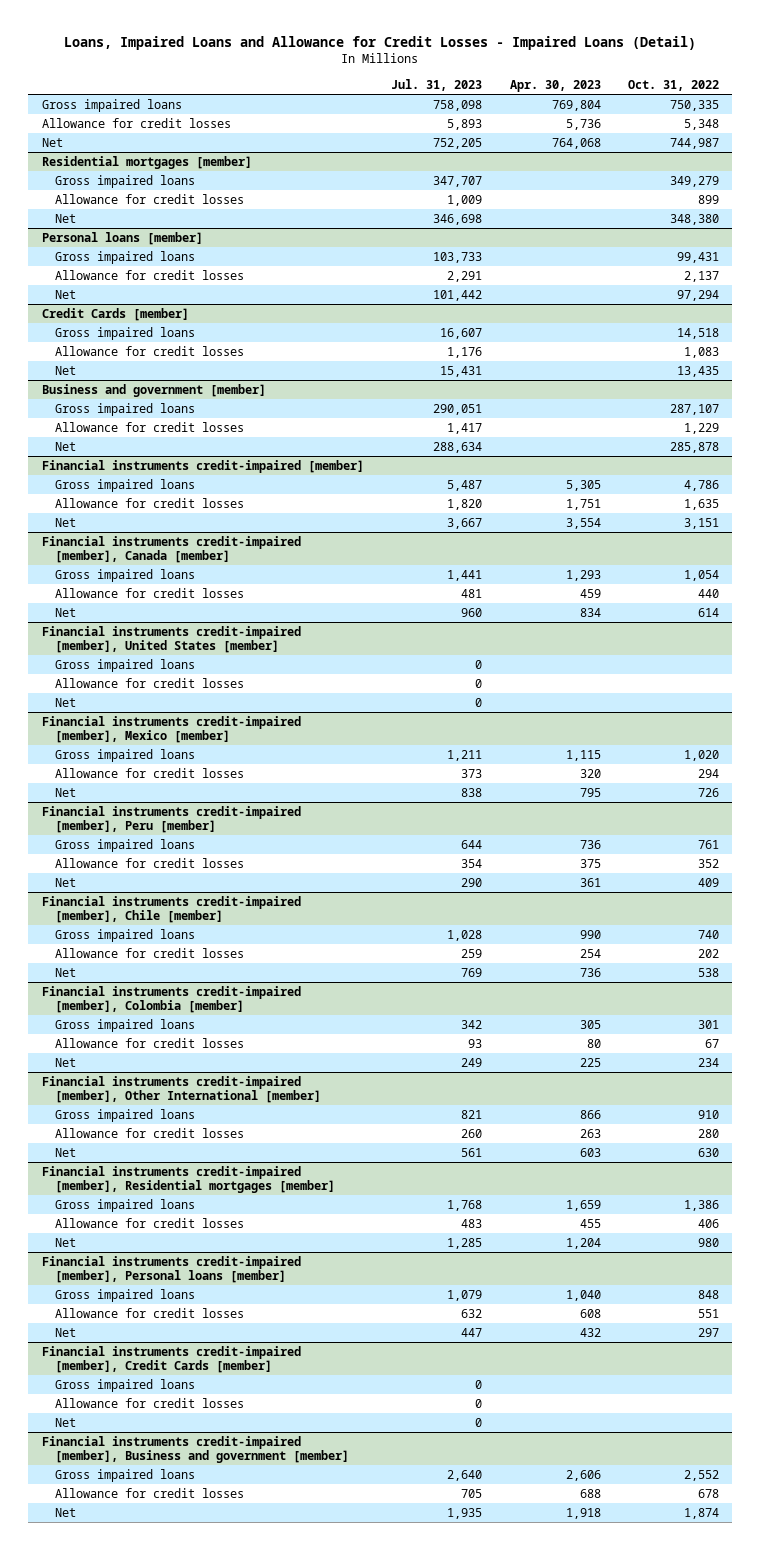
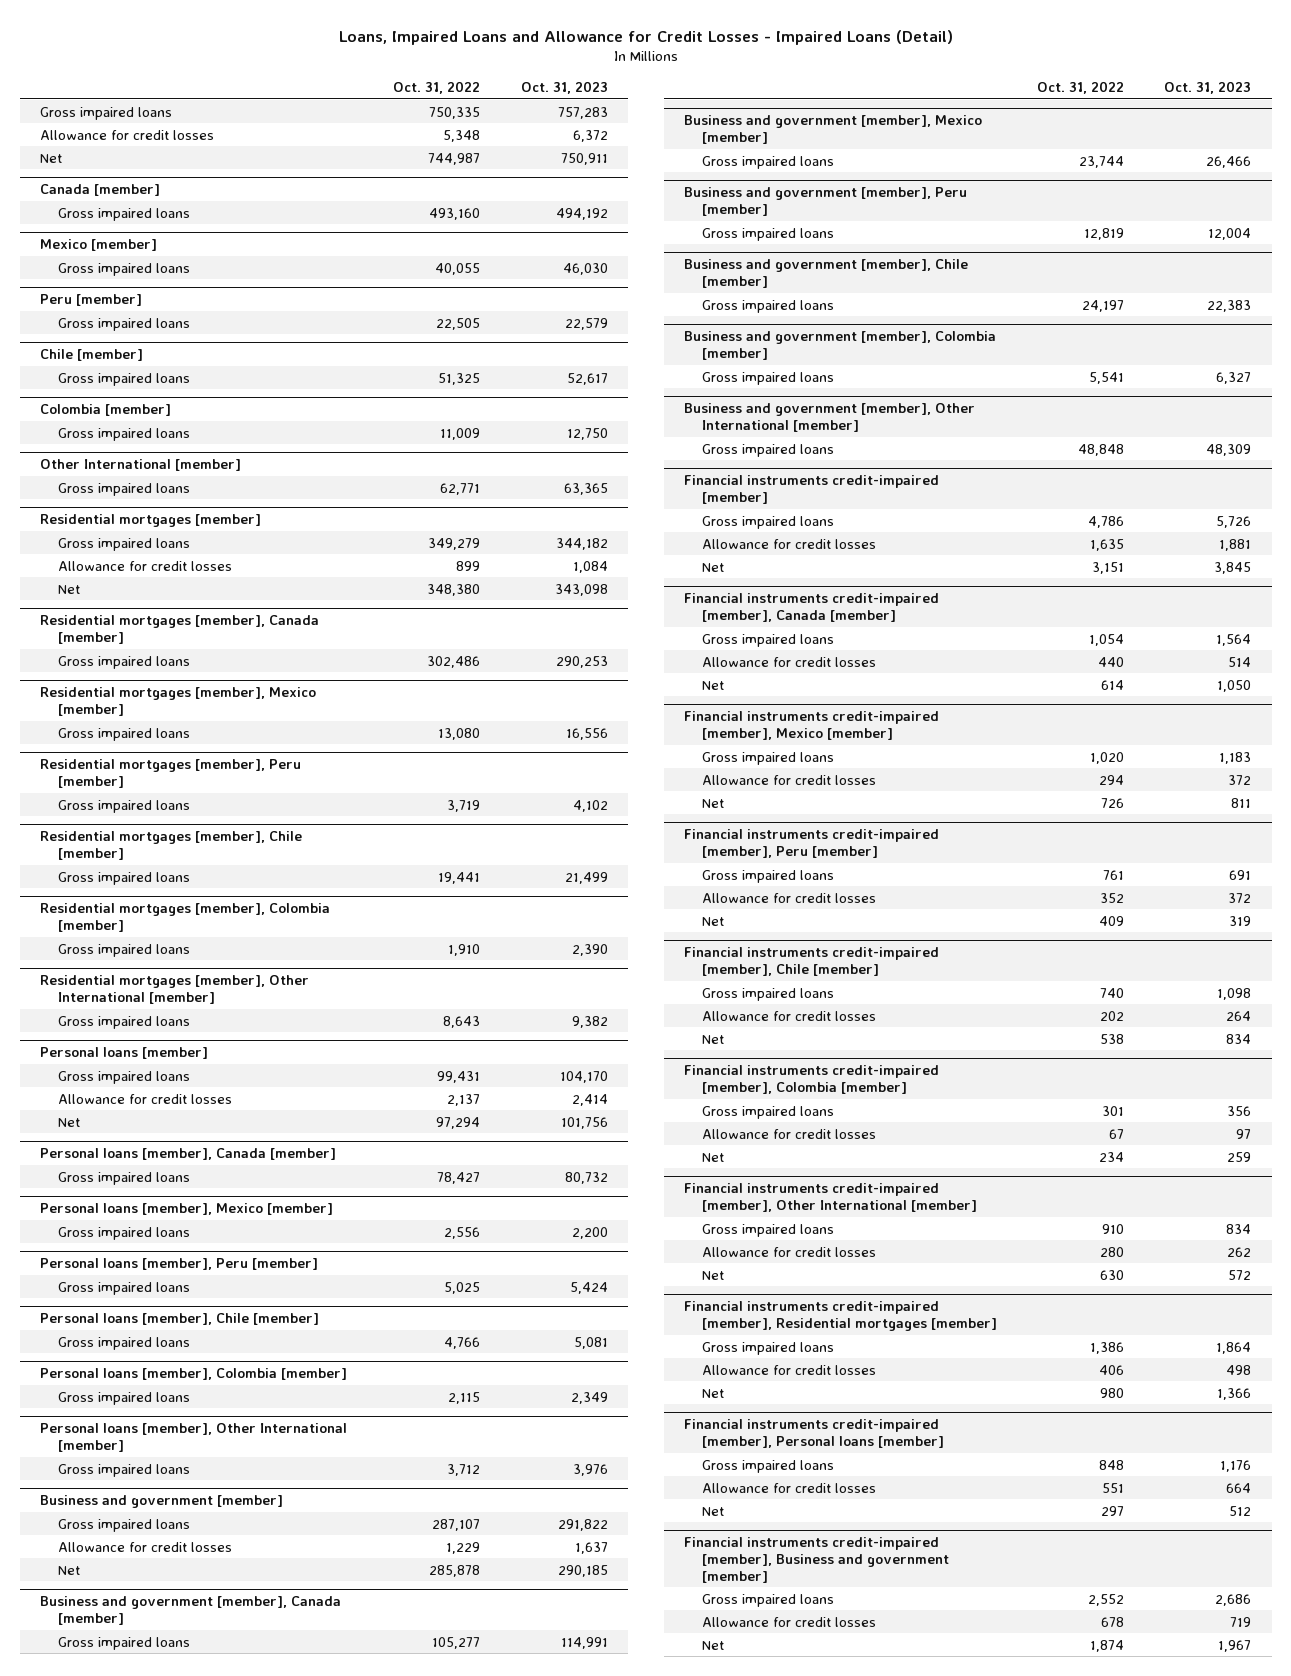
- | Jul. 31, 2023 | Apr. 30, 2023 | Oct. 31, 2022
+ | Oct. 31, 2022 | Oct. 31, 2023
+ Canada [member]
+ Gross impaired loans | 493,160 | 494,192
+ Mexico [member]
+ Gross impaired loans | 40,055 | 46,030
+ Peru [member]
+ Gross impaired loans | 22,505 | 22,579
+ Chile [member]
+ Gross impaired loans | 51,325 | 52,617
+ Colombia [member]
+ Gross impaired loans | 11,009 | 12,750
+ Other International [member]
+ Gross impaired loans | 62,771 | 63,365
+ Residential mortgages [member], Canada [member]
+ Gross impaired loans | 302,486 | 290,253
+ Residential mortgages [member], Mexico [member]
+ Gross impaired loans | 13,080 | 16,556
+ Residential mortgages [member], Peru [member]
+ Gross impaired loans | 3,719 | 4,102
+ Residential mortgages [member], Chile [member]
+ Gross impaired loans | 19,441 | 21,499
+ Residential mortgages [member], Colombia [member]
+ Gross impaired loans | 1,910 | 2,390
+ Residential mortgages [member], Other International [member]
+ Gross impaired loans | 8,643 | 9,382
- Credit Cards [member]
- Gross impaired loans | 16,607 | | 14,518
- Allowance for credit losses | 1,176 | | 1,083
- Net | 15,431 | | 13,435
+ Personal loans [member], Canada [member]
+ Gross impaired loans | 78,427 | 80,732
+ Personal loans [member], Mexico [member]
+ Gross impaired loans | 2,556 | 2,200
+ Personal loans [member], Peru [member]
+ Gross impaired loans | 5,025 | 5,424
+ Personal loans [member], Chile [member]
+ Gross impaired loans | 4,766 | 5,081
+ Personal loans [member], Colombia [member]
+ Gross impaired loans | 2,115 | 2,349
+ Personal loans [member], Other International [member]
+ Gross impaired loans | 3,712 | 3,976
+ Business and government [member], Canada [member]
+ Gross impaired loans | 105,277 | 114,991
+ Business and government [member], Mexico [member]
+ Gross impaired loans | 23,744 | 26,466
+ Business and government [member], Peru [member]
+ Gross impaired loans | 12,819 | 12,004
+ Business and government [member], Chile [member]
+ Gross impaired loans | 24,197 | 22,383
+ Business and government [member], Colombia [member]
+ Gross impaired loans | 5,541 | 6,327
+ Business and government [member], Other International [member]
+ Gross impaired loans | 48,848 | 48,309
- Financial instruments credit-impaired [member], United States [member]
- Gross impaired loans | 0 | |
- Allowance for credit losses | 0 | |
- Net | 0 | |
- Financial instruments credit-impaired [member], Credit Cards [member]
- Gross impaired loans | 0 | |
- Allowance for credit losses | 0 | |
- Net | 0 | |

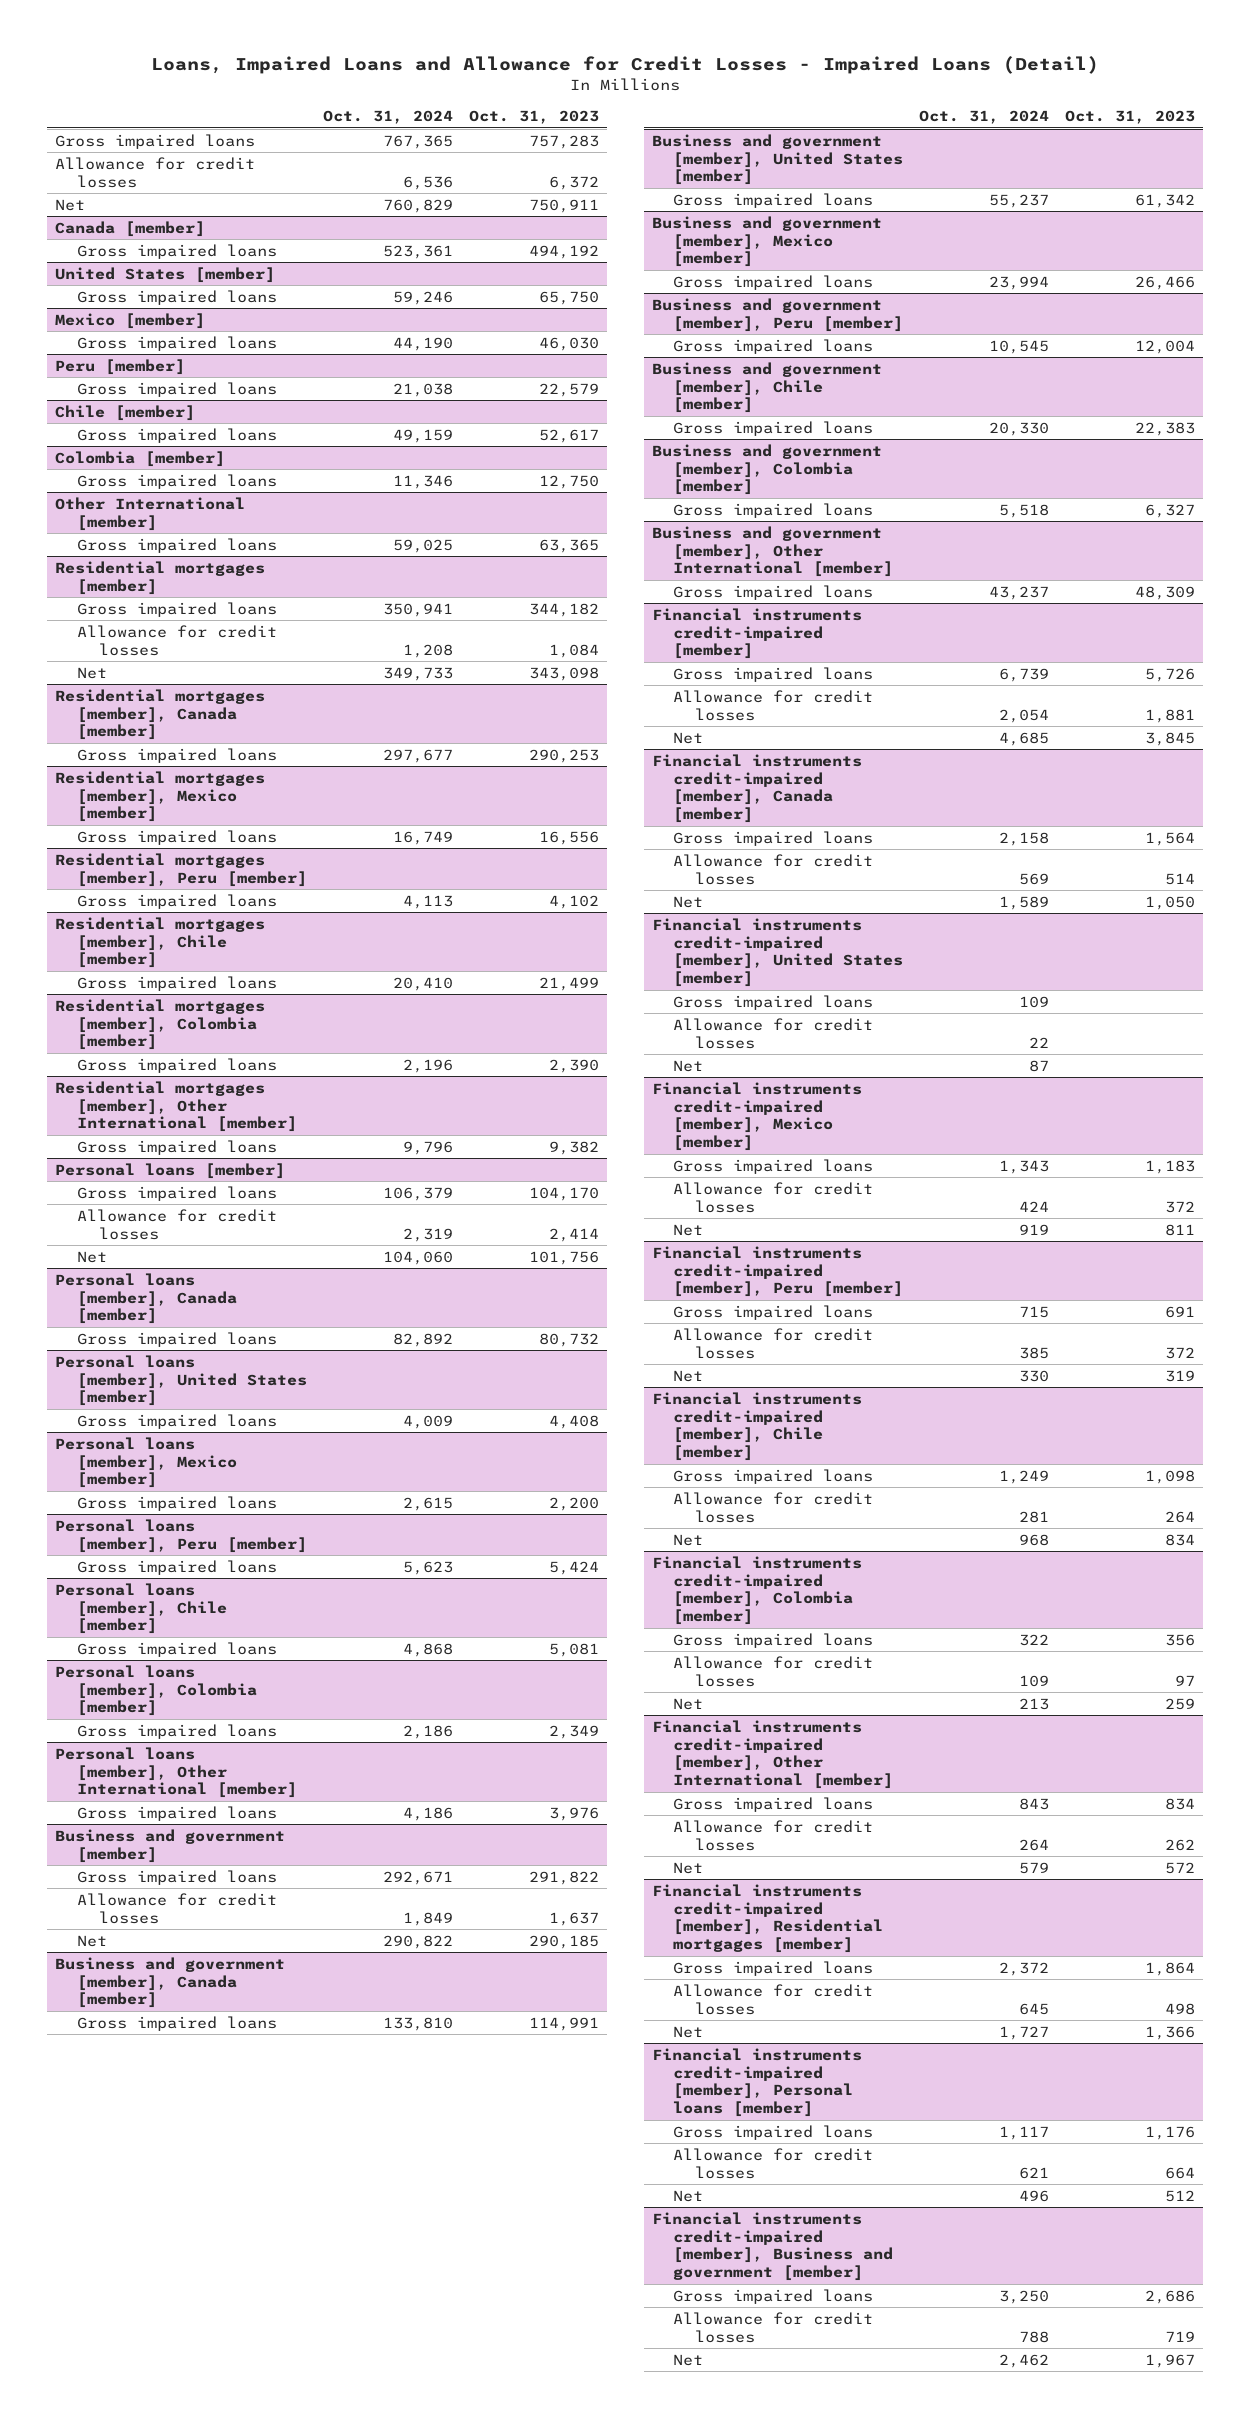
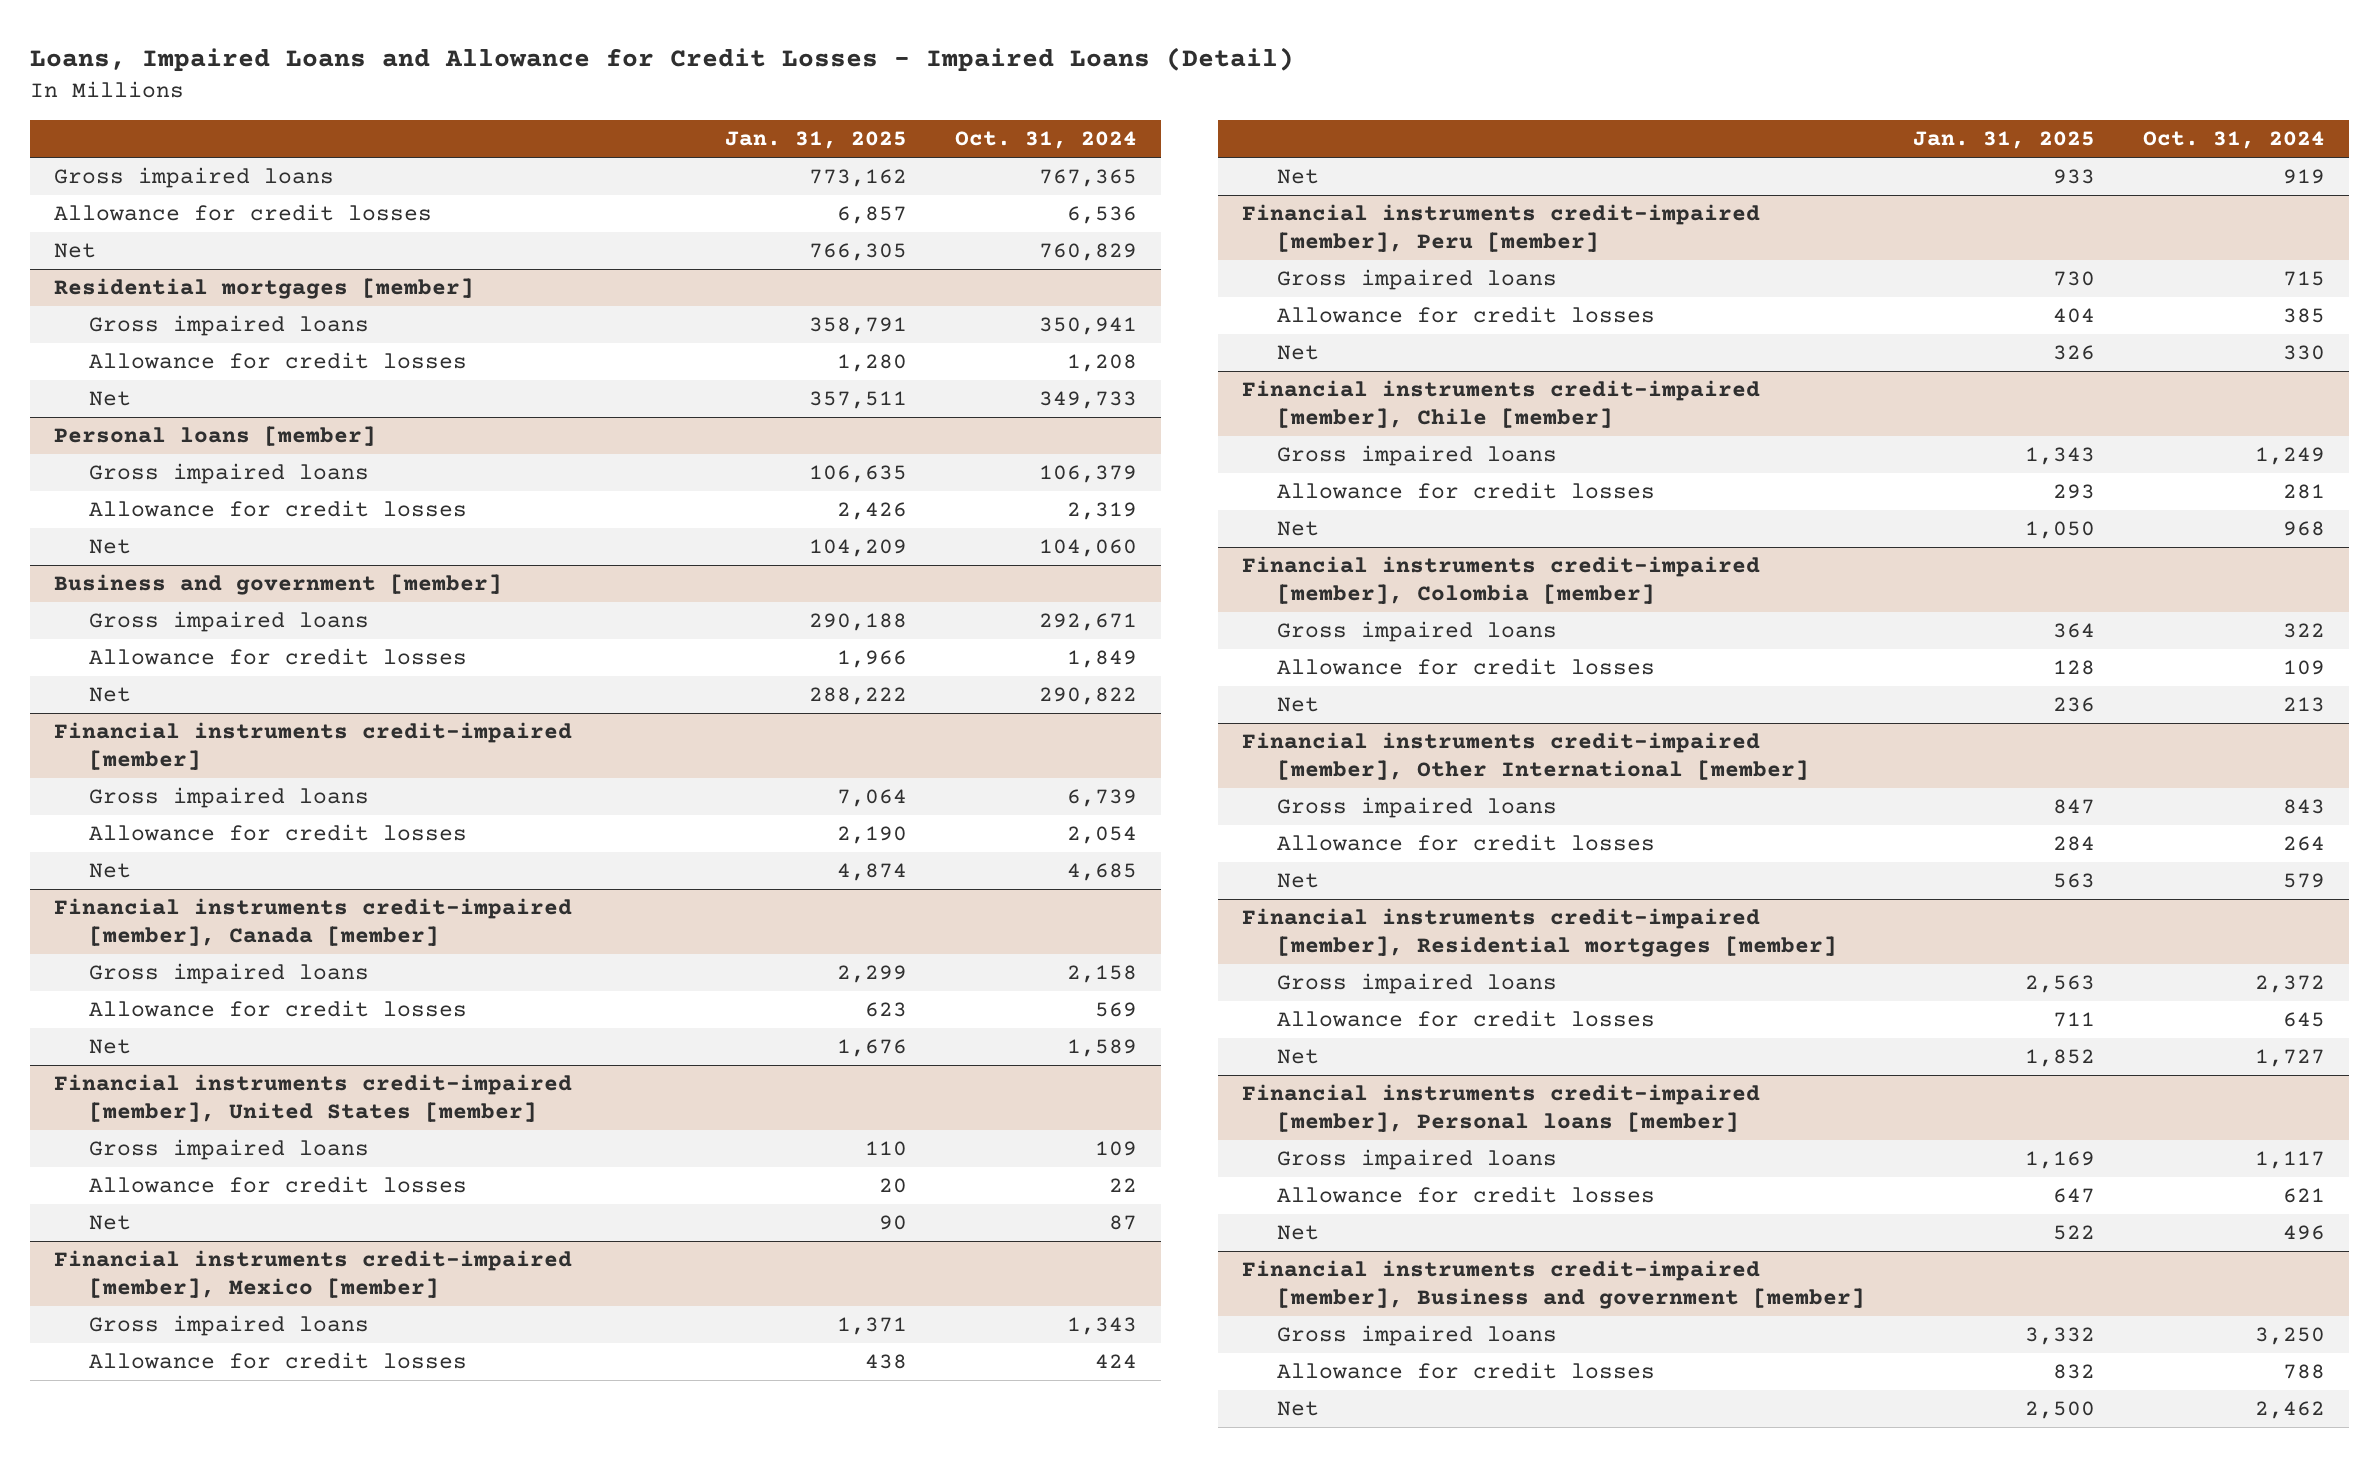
- | Oct. 31, 2024 | Oct. 31, 2023
+ | Jan. 31, 2025 | Oct. 31, 2024
- Canada [member]
- Gross impaired loans | 523,361 | 494,192
- United States [member]
- Gross impaired loans | 59,246 | 65,750
- Mexico [member]
- Gross impaired loans | 44,190 | 46,030
- Peru [member]
- Gross impaired loans | 21,038 | 22,579
- Chile [member]
- Gross impaired loans | 49,159 | 52,617
- Colombia [member]
- Gross impaired loans | 11,346 | 12,750
- Other International [member]
- Gross impaired loans | 59,025 | 63,365
- Residential mortgages [member], Canada [member]
- Gross impaired loans | 297,677 | 290,253
- Residential mortgages [member], Mexico [member]
- Gross impaired loans | 16,749 | 16,556
- Residential mortgages [member], Peru [member]
- Gross impaired loans | 4,113 | 4,102
- Residential mortgages [member], Chile [member]
- Gross impaired loans | 20,410 | 21,499
- Residential mortgages [member], Colombia [member]
- Gross impaired loans | 2,196 | 2,390
- Residential mortgages [member], Other International [member]
- Gross impaired loans | 9,796 | 9,382
- Personal loans [member], Canada [member]
- Gross impaired loans | 82,892 | 80,732
- Personal loans [member], United States [member]
- Gross impaired loans | 4,009 | 4,408
- Personal loans [member], Mexico [member]
- Gross impaired loans | 2,615 | 2,200
- Personal loans [member], Peru [member]
- Gross impaired loans | 5,623 | 5,424
- Personal loans [member], Chile [member]
- Gross impaired loans | 4,868 | 5,081
- Personal loans [member], Colombia [member]
- Gross impaired loans | 2,186 | 2,349
- Personal loans [member], Other International [member]
- Gross impaired loans | 4,186 | 3,976
- Business and government [member], Canada [member]
- Gross impaired loans | 133,810 | 114,991
- Business and government [member], United States [member]
- Gross impaired loans | 55,237 | 61,342
- Business and government [member], Mexico [member]
- Gross impaired loans | 23,994 | 26,466
- Business and government [member], Peru [member]
- Gross impaired loans | 10,545 | 12,004
- Business and government [member], Chile [member]
- Gross impaired loans | 20,330 | 22,383
- Business and government [member], Colombia [member]
- Gross impaired loans | 5,518 | 6,327
- Business and government [member], Other International [member]
- Gross impaired loans | 43,237 | 48,309

